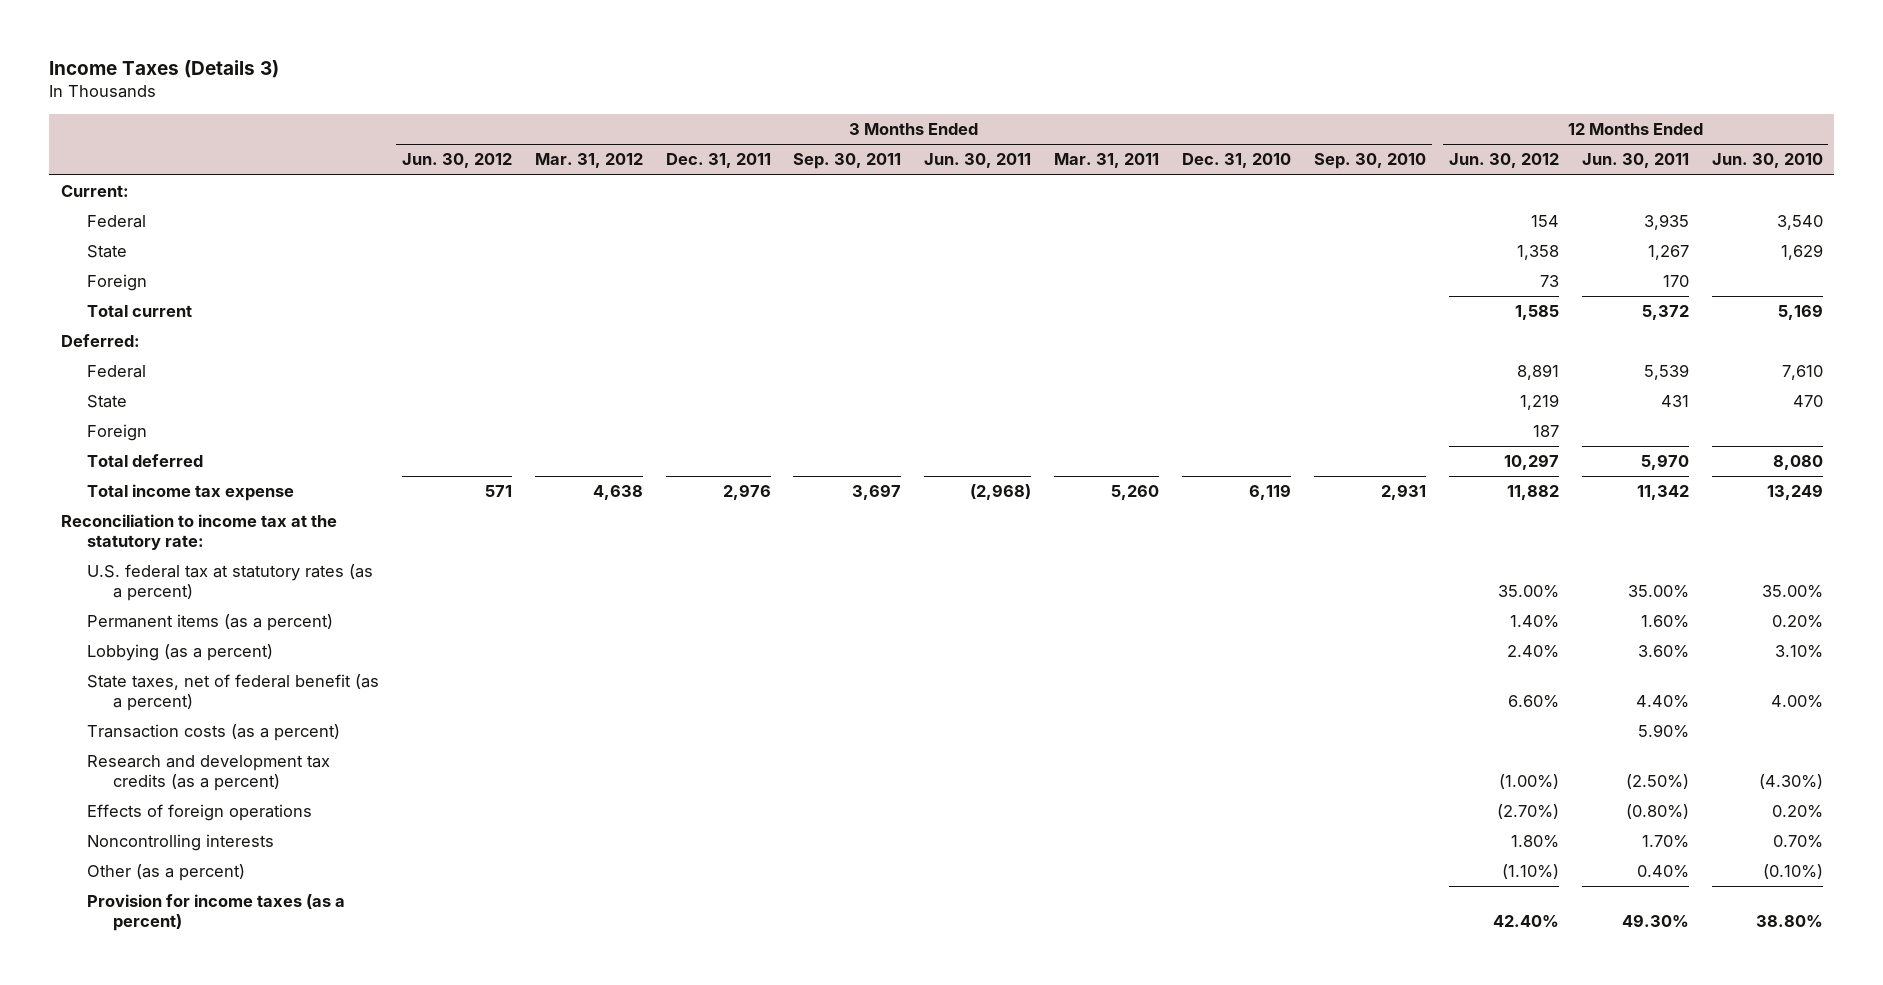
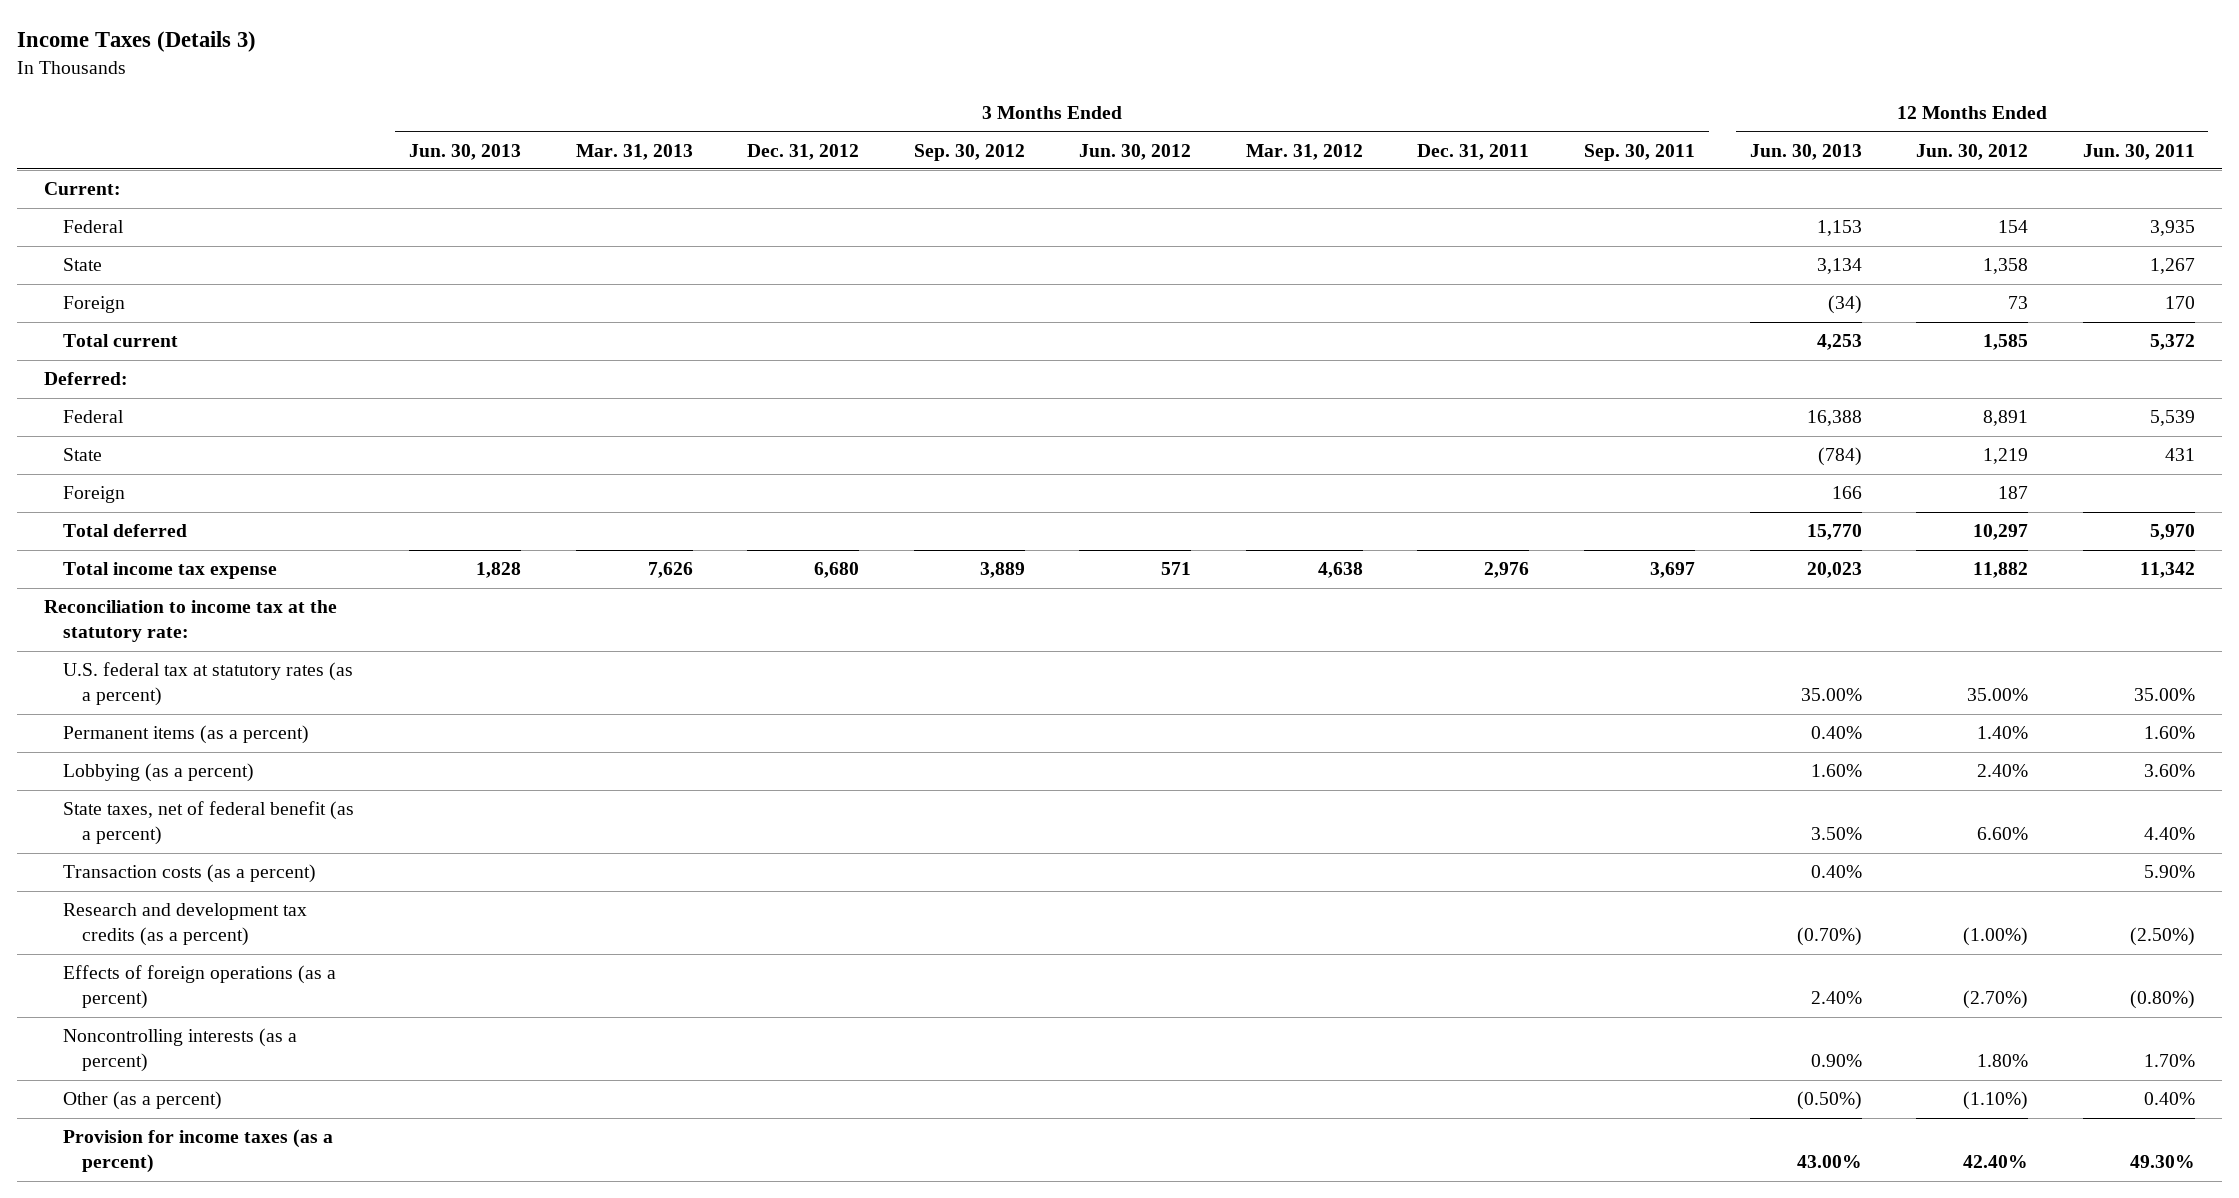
- | 3 Months Ended Jun. 30, 2012 | 3 Months Ended Mar. 31, 2012 | 3 Months Ended Dec. 31, 2011 | 3 Months Ended Sep. 30, 2011 | 3 Months Ended Jun. 30, 2011 | 3 Months Ended Mar. 31, 2011 | 3 Months Ended Dec. 31, 2010 | 3 Months Ended Sep. 30, 2010 | 12 Months Ended Jun. 30, 2012 | 12 Months Ended Jun. 30, 2011 | 12 Months Ended Jun. 30, 2010
+ | 3 Months Ended Jun. 30, 2013 | 3 Months Ended Mar. 31, 2013 | 3 Months Ended Dec. 31, 2012 | 3 Months Ended Sep. 30, 2012 | 3 Months Ended Jun. 30, 2012 | 3 Months Ended Mar. 31, 2012 | 3 Months Ended Dec. 31, 2011 | 3 Months Ended Sep. 30, 2011 | 12 Months Ended Jun. 30, 2013 | 12 Months Ended Jun. 30, 2012 | 12 Months Ended Jun. 30, 2011
- Effects of foreign operations | | | | | | | | | (2.70%) | (0.80%) | 0.20%
- Noncontrolling interests | | | | | | | | | 1.80% | 1.70% | 0.70%
+ Effects of foreign operations (as a percent) | | | | | | | | | 2.40% | (2.70%) | (0.80%)
+ Noncontrolling interests (as a percent) | | | | | | | | | 0.90% | 1.80% | 1.70%

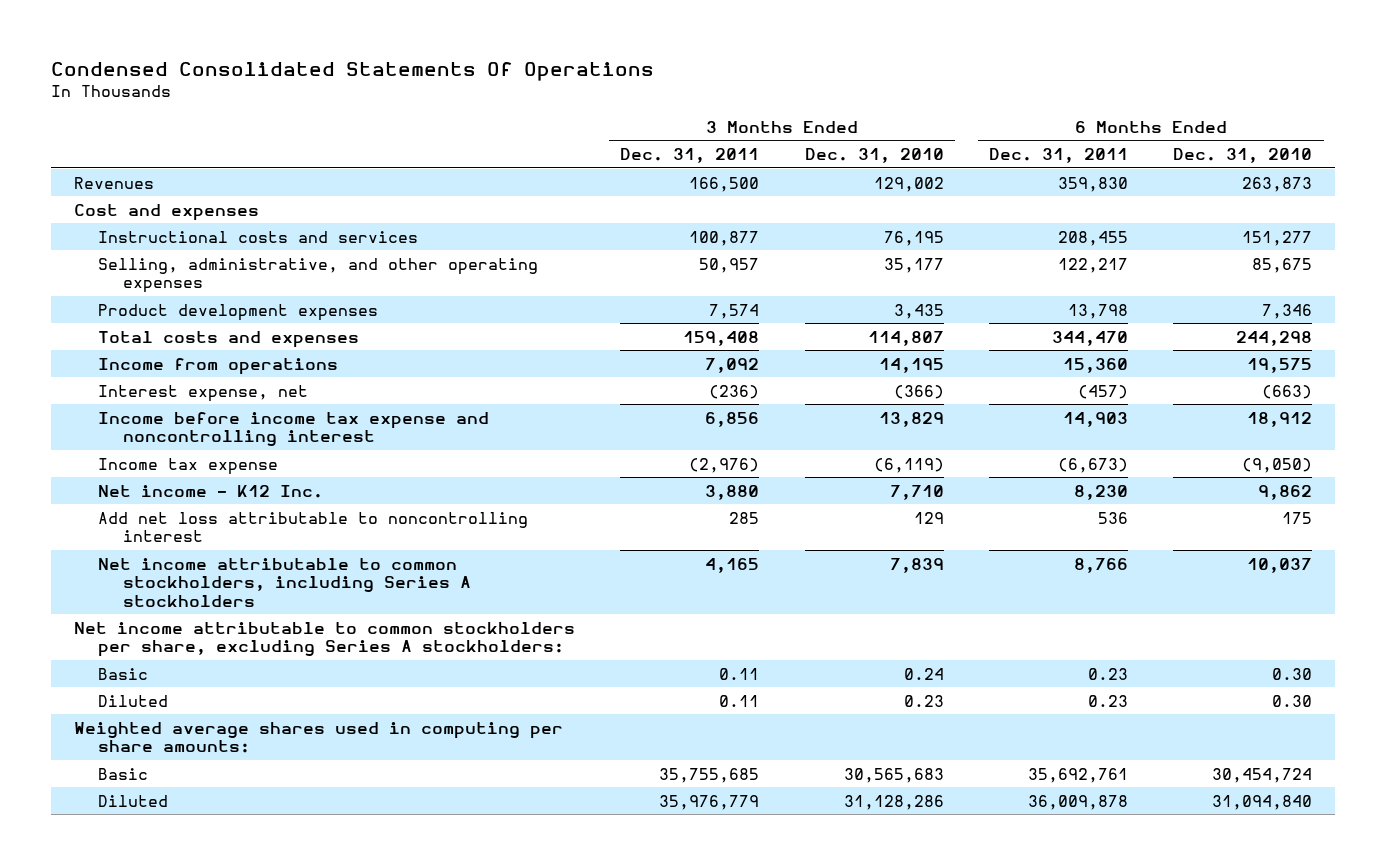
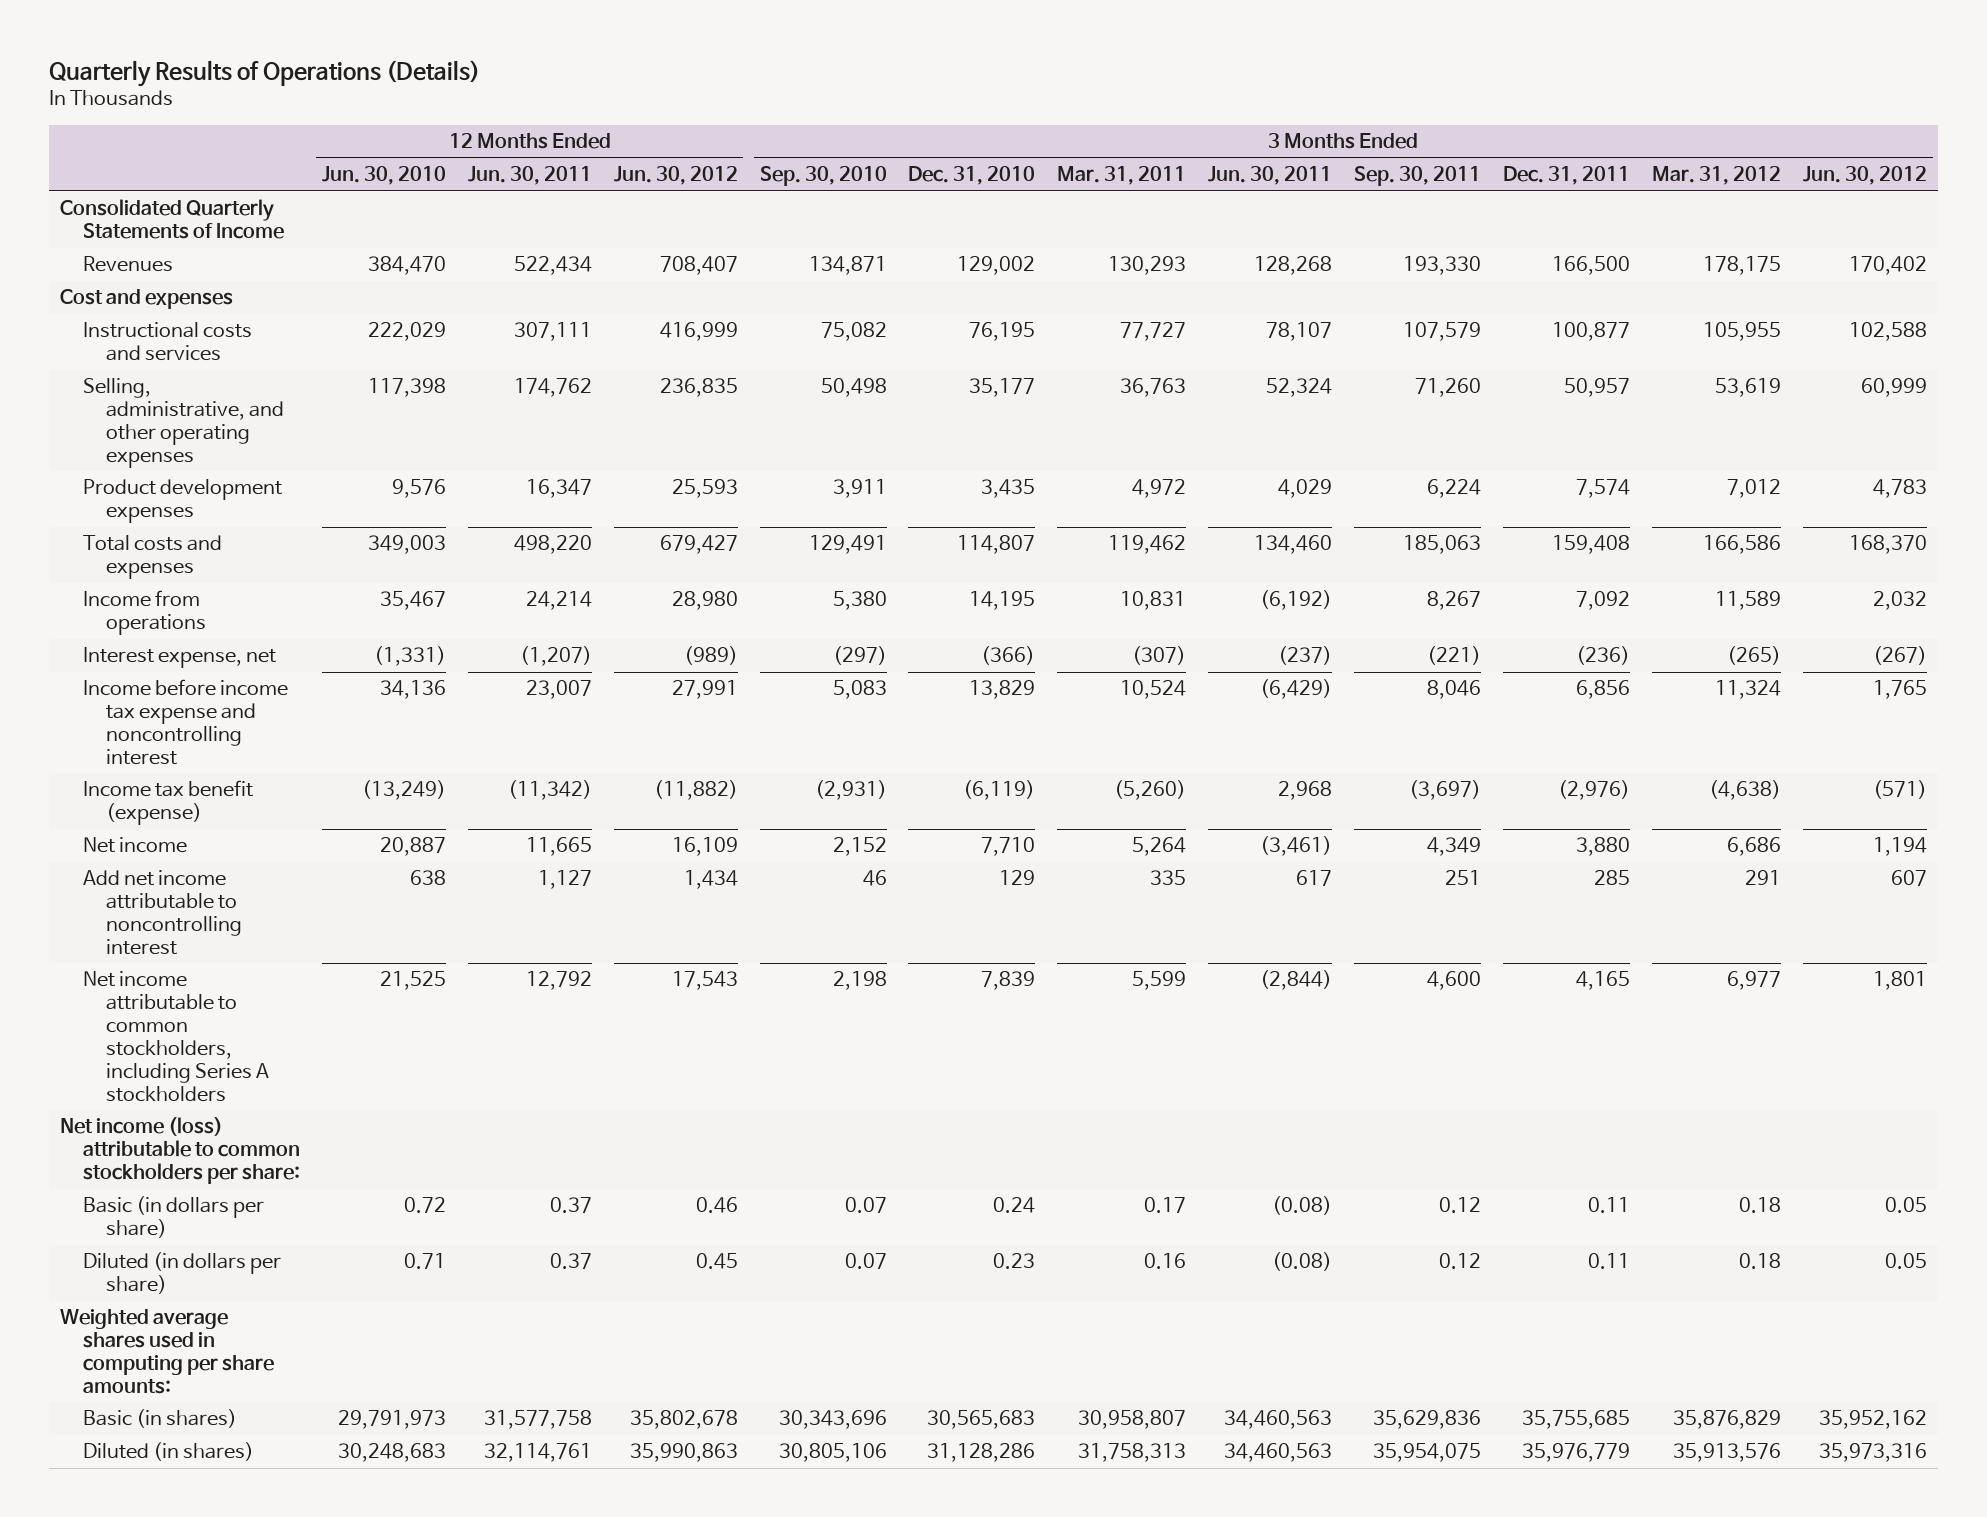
- Condensed Consolidated Statements Of Operations
+ Quarterly Results of Operations (Details)
- | 3 Months Ended Dec. 31, 2011 | 3 Months Ended Dec. 31, 2010 | 6 Months Ended Dec. 31, 2011 | 6 Months Ended Dec. 31, 2010
+ | 12 Months Ended Jun. 30, 2010 | 12 Months Ended Jun. 30, 2011 | 12 Months Ended Jun. 30, 2012 | 3 Months Ended Sep. 30, 2010 | 3 Months Ended Dec. 31, 2010 | 3 Months Ended Mar. 31, 2011 | 3 Months Ended Jun. 30, 2011 | 3 Months Ended Sep. 30, 2011 | 3 Months Ended Dec. 31, 2011 | 3 Months Ended Mar. 31, 2012 | 3 Months Ended Jun. 30, 2012
+ Consolidated Quarterly Statements of Income
- Income tax expense | (2,976) | (6,119) | (6,673) | (9,050)
- Net income - K12 Inc. | 3,880 | 7,710 | 8,230 | 9,862
- Add net loss attributable to noncontrolling interest | 285 | 129 | 536 | 175
+ Income tax benefit (expense) | (13,249) | (11,342) | (11,882) | (2,931) | (6,119) | (5,260) | 2,968 | (3,697) | (2,976) | (4,638) | (571)
+ Net income | 20,887 | 11,665 | 16,109 | 2,152 | 7,710 | 5,264 | (3,461) | 4,349 | 3,880 | 6,686 | 1,194
+ Add net income attributable to noncontrolling interest | 638 | 1,127 | 1,434 | 46 | 129 | 335 | 617 | 251 | 285 | 291 | 607
- Net income attributable to common stockholders per share, excluding Series A stockholders:
- Basic | 0.11 | 0.24 | 0.23 | 0.30
- Diluted | 0.11 | 0.23 | 0.23 | 0.30
+ Net income (loss) attributable to common stockholders per share:
+ Basic (in dollars per share) | 0.72 | 0.37 | 0.46 | 0.07 | 0.24 | 0.17 | (0.08) | 0.12 | 0.11 | 0.18 | 0.05
+ Diluted (in dollars per share) | 0.71 | 0.37 | 0.45 | 0.07 | 0.23 | 0.16 | (0.08) | 0.12 | 0.11 | 0.18 | 0.05
- Basic | 35,755,685 | 30,565,683 | 35,692,761 | 30,454,724
- Diluted | 35,976,779 | 31,128,286 | 36,009,878 | 31,094,840
+ Basic (in shares) | 29,791,973 | 31,577,758 | 35,802,678 | 30,343,696 | 30,565,683 | 30,958,807 | 34,460,563 | 35,629,836 | 35,755,685 | 35,876,829 | 35,952,162
+ Diluted (in shares) | 30,248,683 | 32,114,761 | 35,990,863 | 30,805,106 | 31,128,286 | 31,758,313 | 34,460,563 | 35,954,075 | 35,976,779 | 35,913,576 | 35,973,316

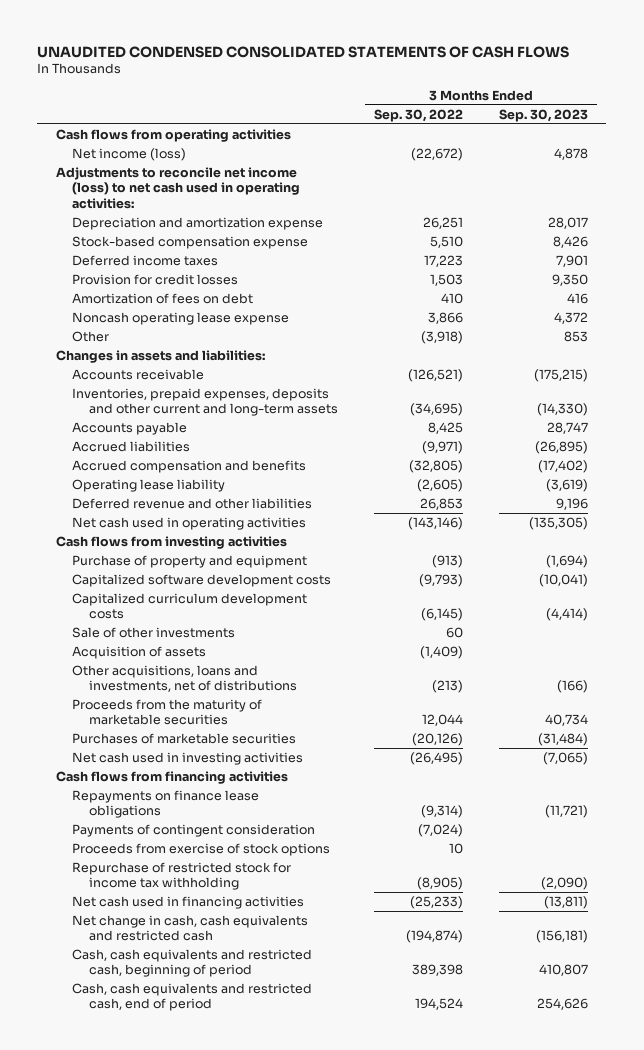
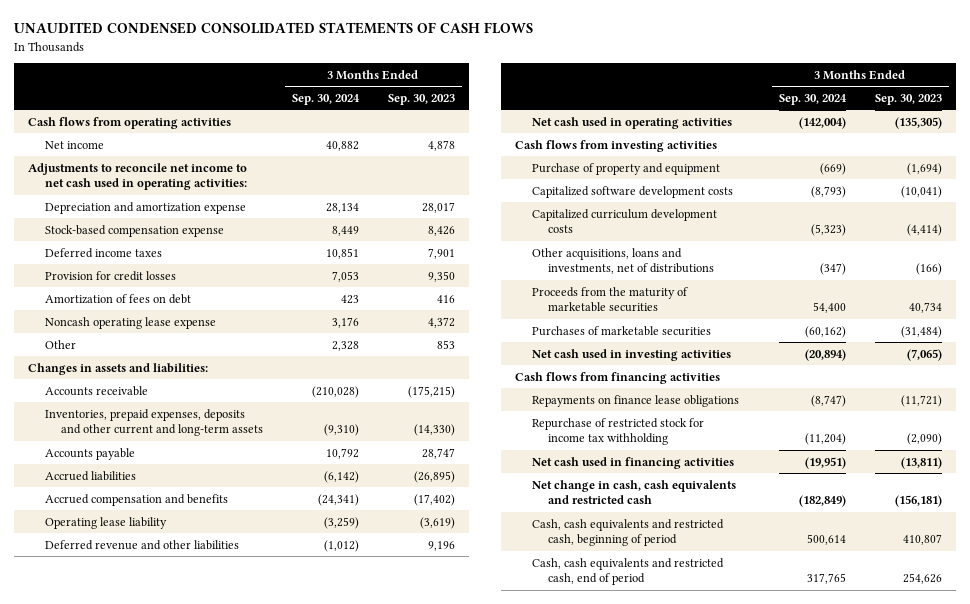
- | 3 Months Ended Sep. 30, 2022 | 3 Months Ended Sep. 30, 2023
+ | 3 Months Ended Sep. 30, 2024 | 3 Months Ended Sep. 30, 2023
- Net income (loss) | (22,672) | 4,878
- Adjustments to reconcile net income (loss) to net cash used in operating activities:
+ Net income | 40,882 | 4,878
+ Adjustments to reconcile net income to net cash used in operating activities:
- Sale of other investments | 60 |
- Acquisition of assets | (1,409) |
- Payments of contingent consideration | (7,024) |
- Proceeds from exercise of stock options | 10 |

